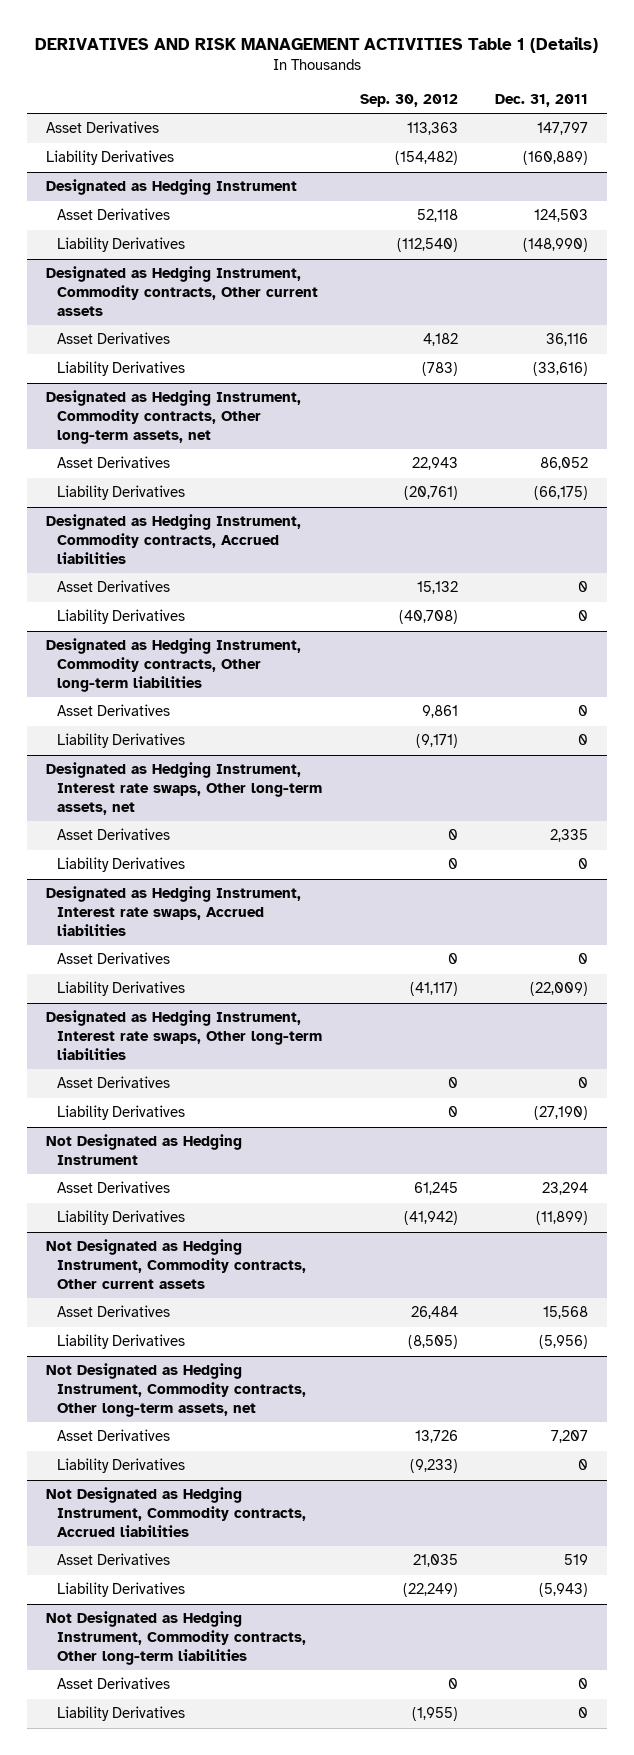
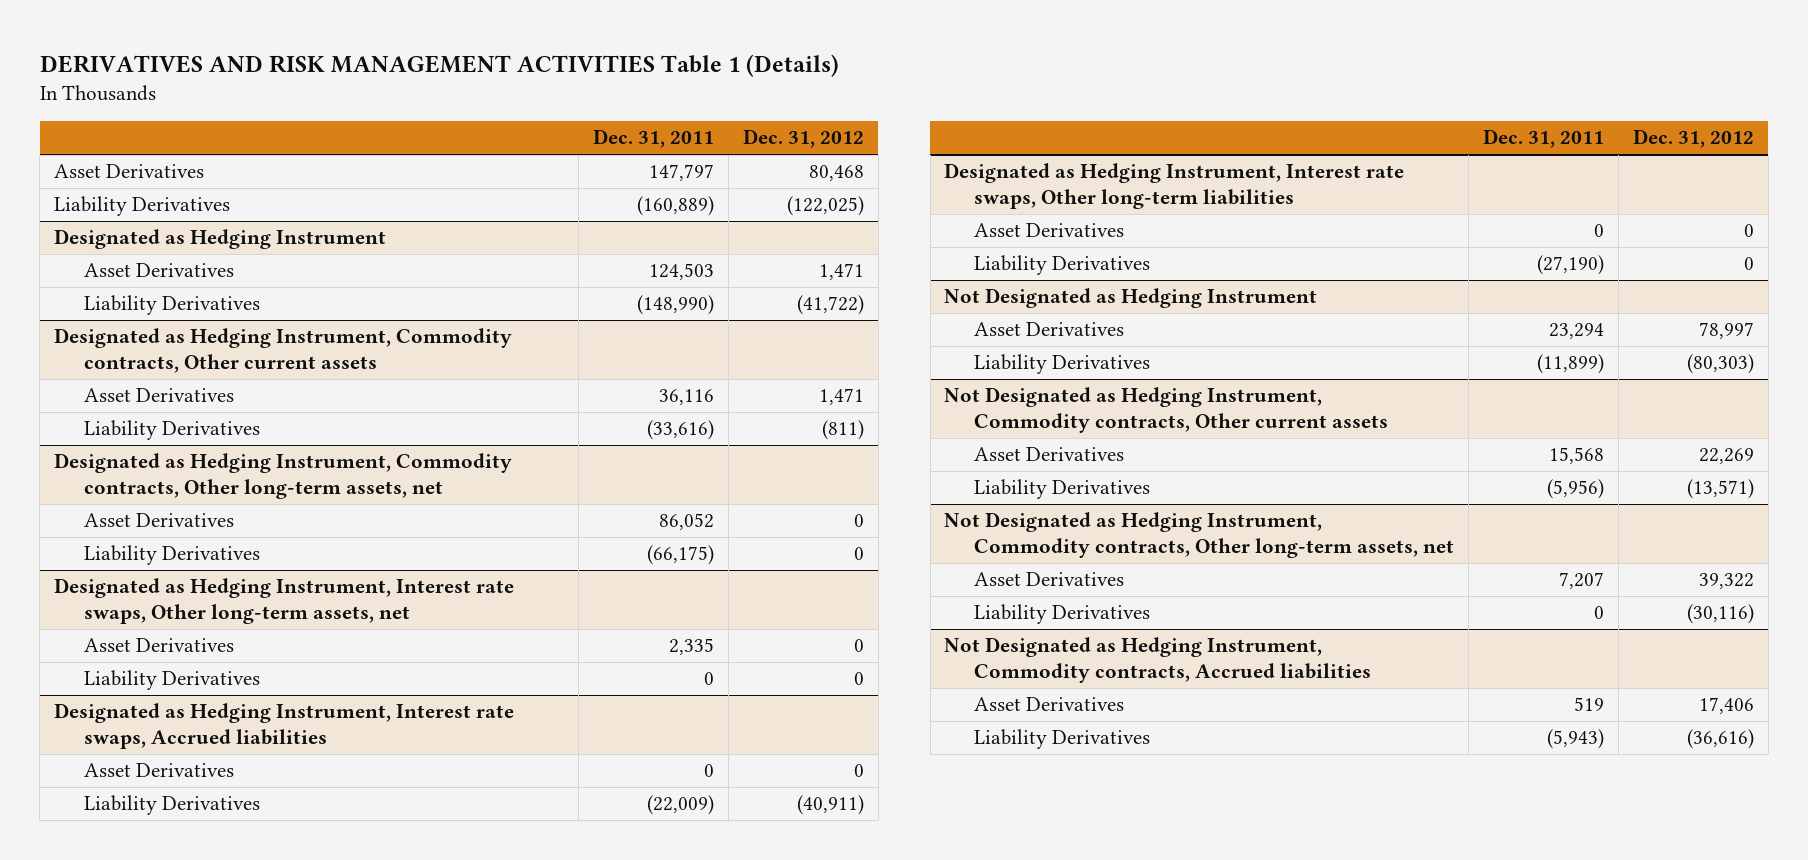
- | Sep. 30, 2012 | Dec. 31, 2011
+ | Dec. 31, 2011 | Dec. 31, 2012
- Designated as Hedging Instrument, Commodity contracts, Accrued liabilities
- Asset Derivatives | 15,132 | 0
- Liability Derivatives | (40,708) | 0
- Designated as Hedging Instrument, Commodity contracts, Other long-term liabilities
- Asset Derivatives | 9,861 | 0
- Liability Derivatives | (9,171) | 0
- Not Designated as Hedging Instrument, Commodity contracts, Other long-term liabilities
- Asset Derivatives | 0 | 0
- Liability Derivatives | (1,955) | 0

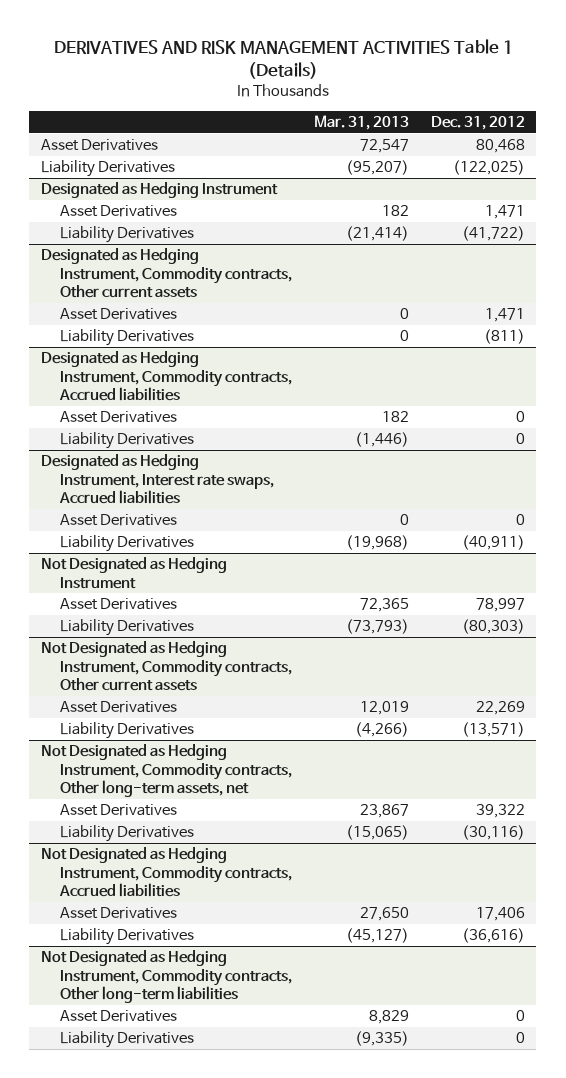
- | Dec. 31, 2011 | Dec. 31, 2012
+ | Mar. 31, 2013 | Dec. 31, 2012
- Designated as Hedging Instrument, Commodity contracts, Other long-term assets, net
- Asset Derivatives | 86,052 | 0
- Liability Derivatives | (66,175) | 0
- Designated as Hedging Instrument, Interest rate swaps, Other long-term assets, net
+ Designated as Hedging Instrument, Commodity contracts, Accrued liabilities
- Designated as Hedging Instrument, Interest rate swaps, Other long-term liabilities
- Asset Derivatives | 0 | 0
- Liability Derivatives | (27,190) | 0
+ Not Designated as Hedging Instrument, Commodity contracts, Other long-term liabilities
+ Asset Derivatives | 8,829 | 0
+ Liability Derivatives | (9,335) | 0

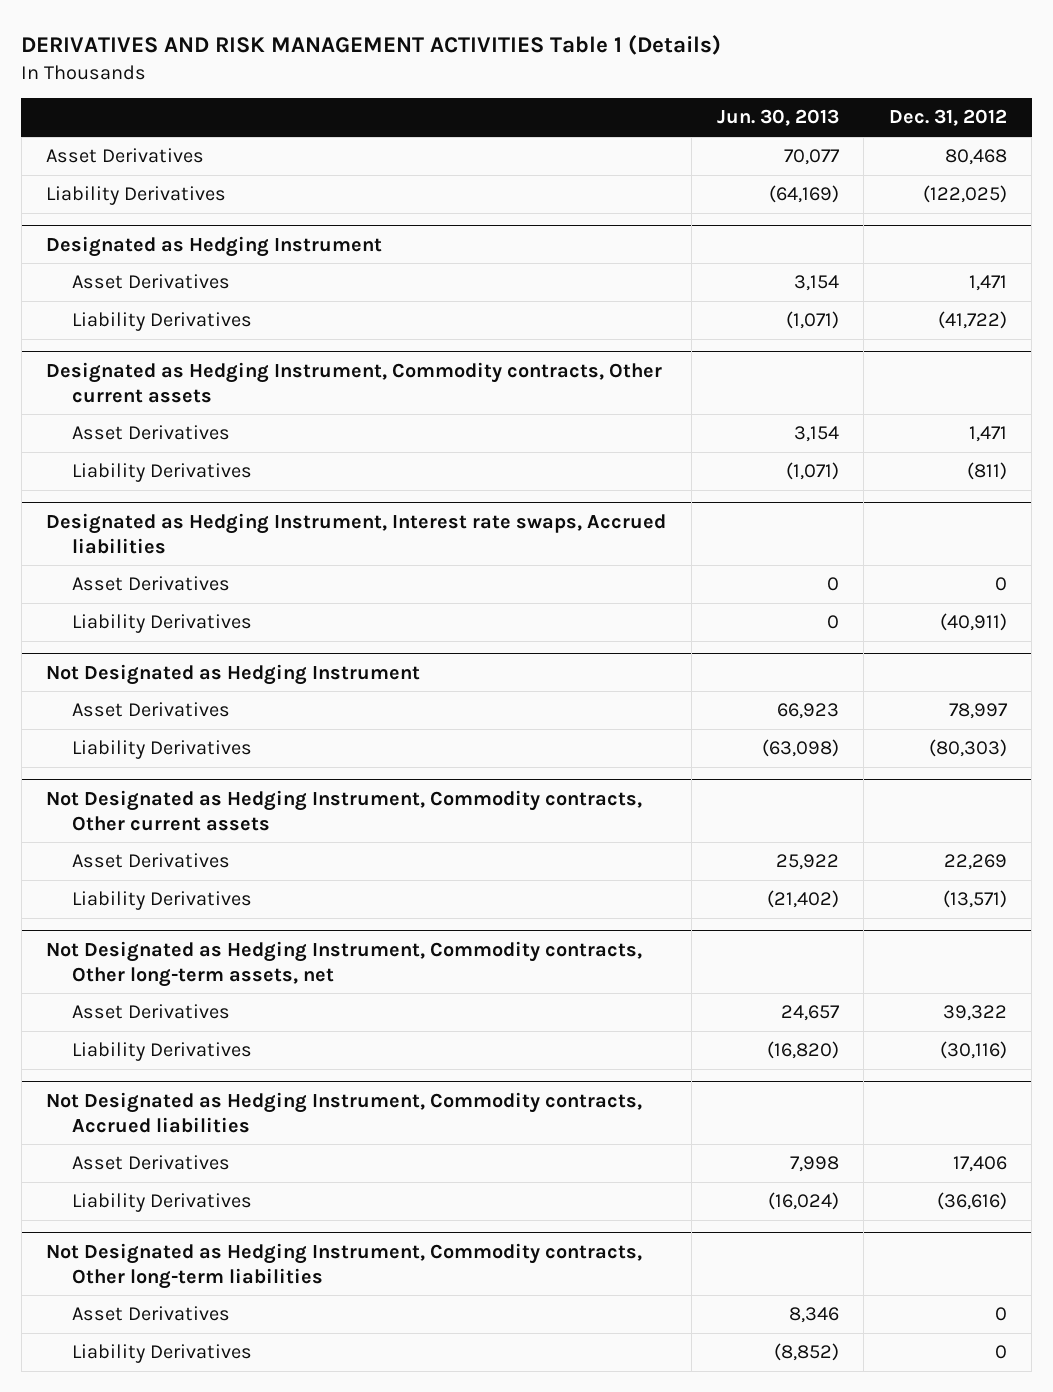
- | Mar. 31, 2013 | Dec. 31, 2012
+ | Jun. 30, 2013 | Dec. 31, 2012
- Designated as Hedging Instrument, Commodity contracts, Accrued liabilities
- Asset Derivatives | 182 | 0
- Liability Derivatives | (1,446) | 0

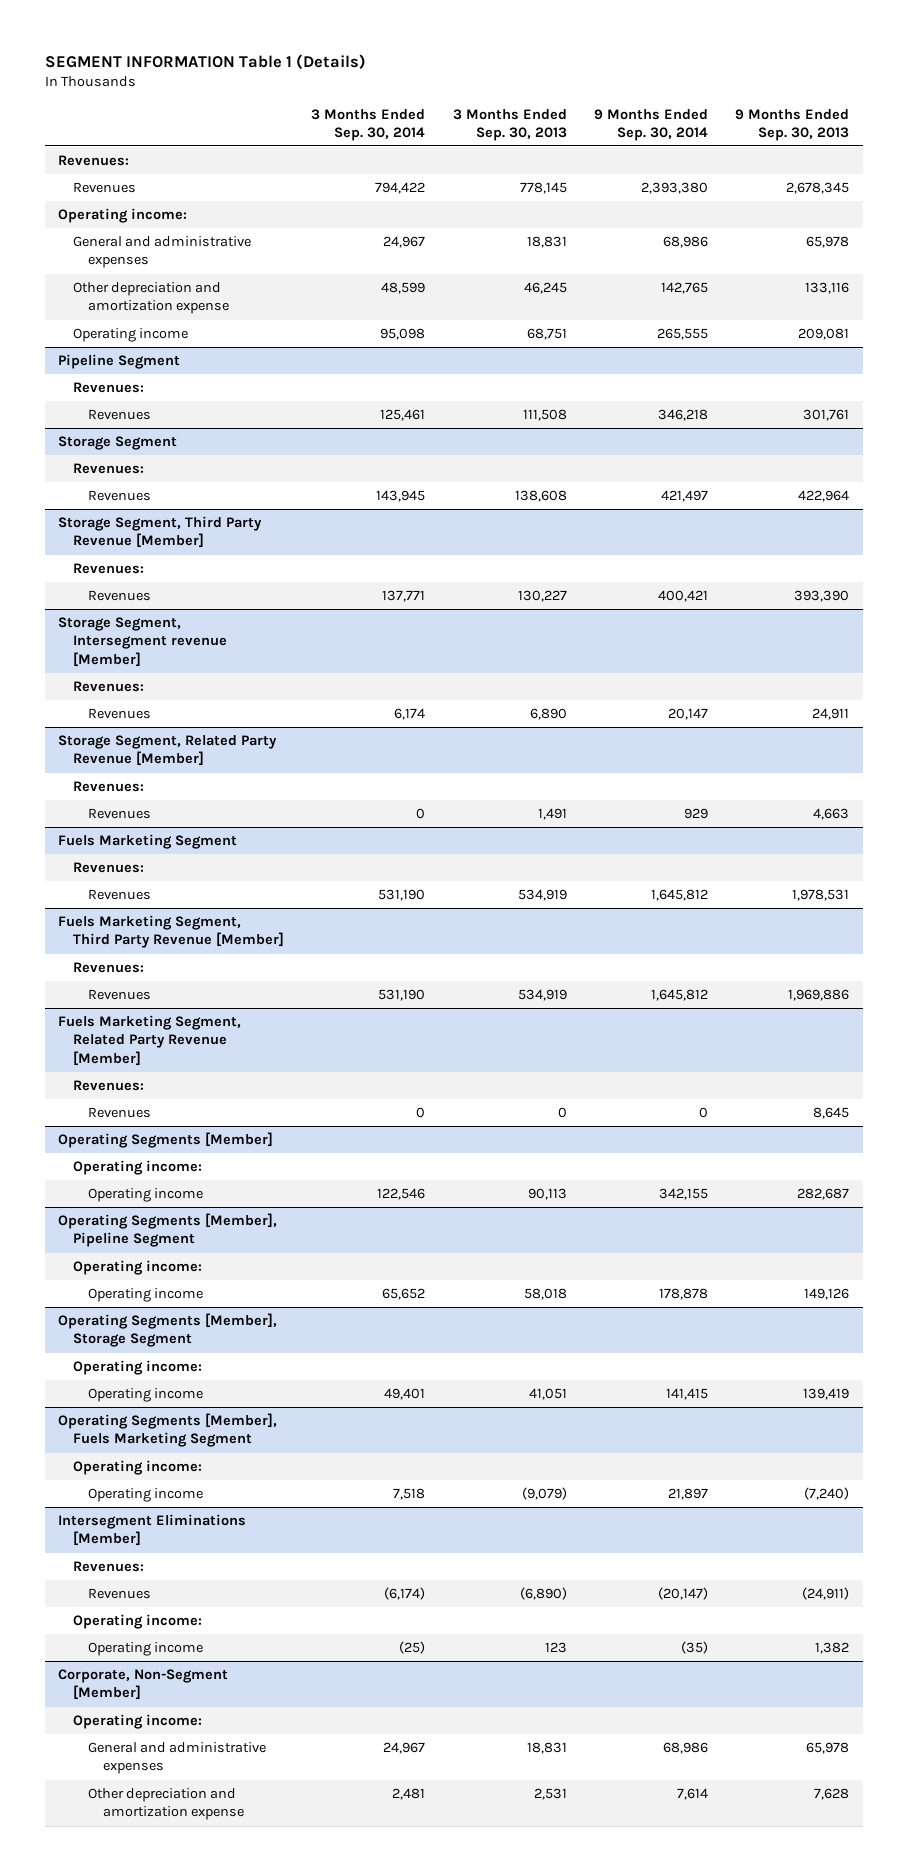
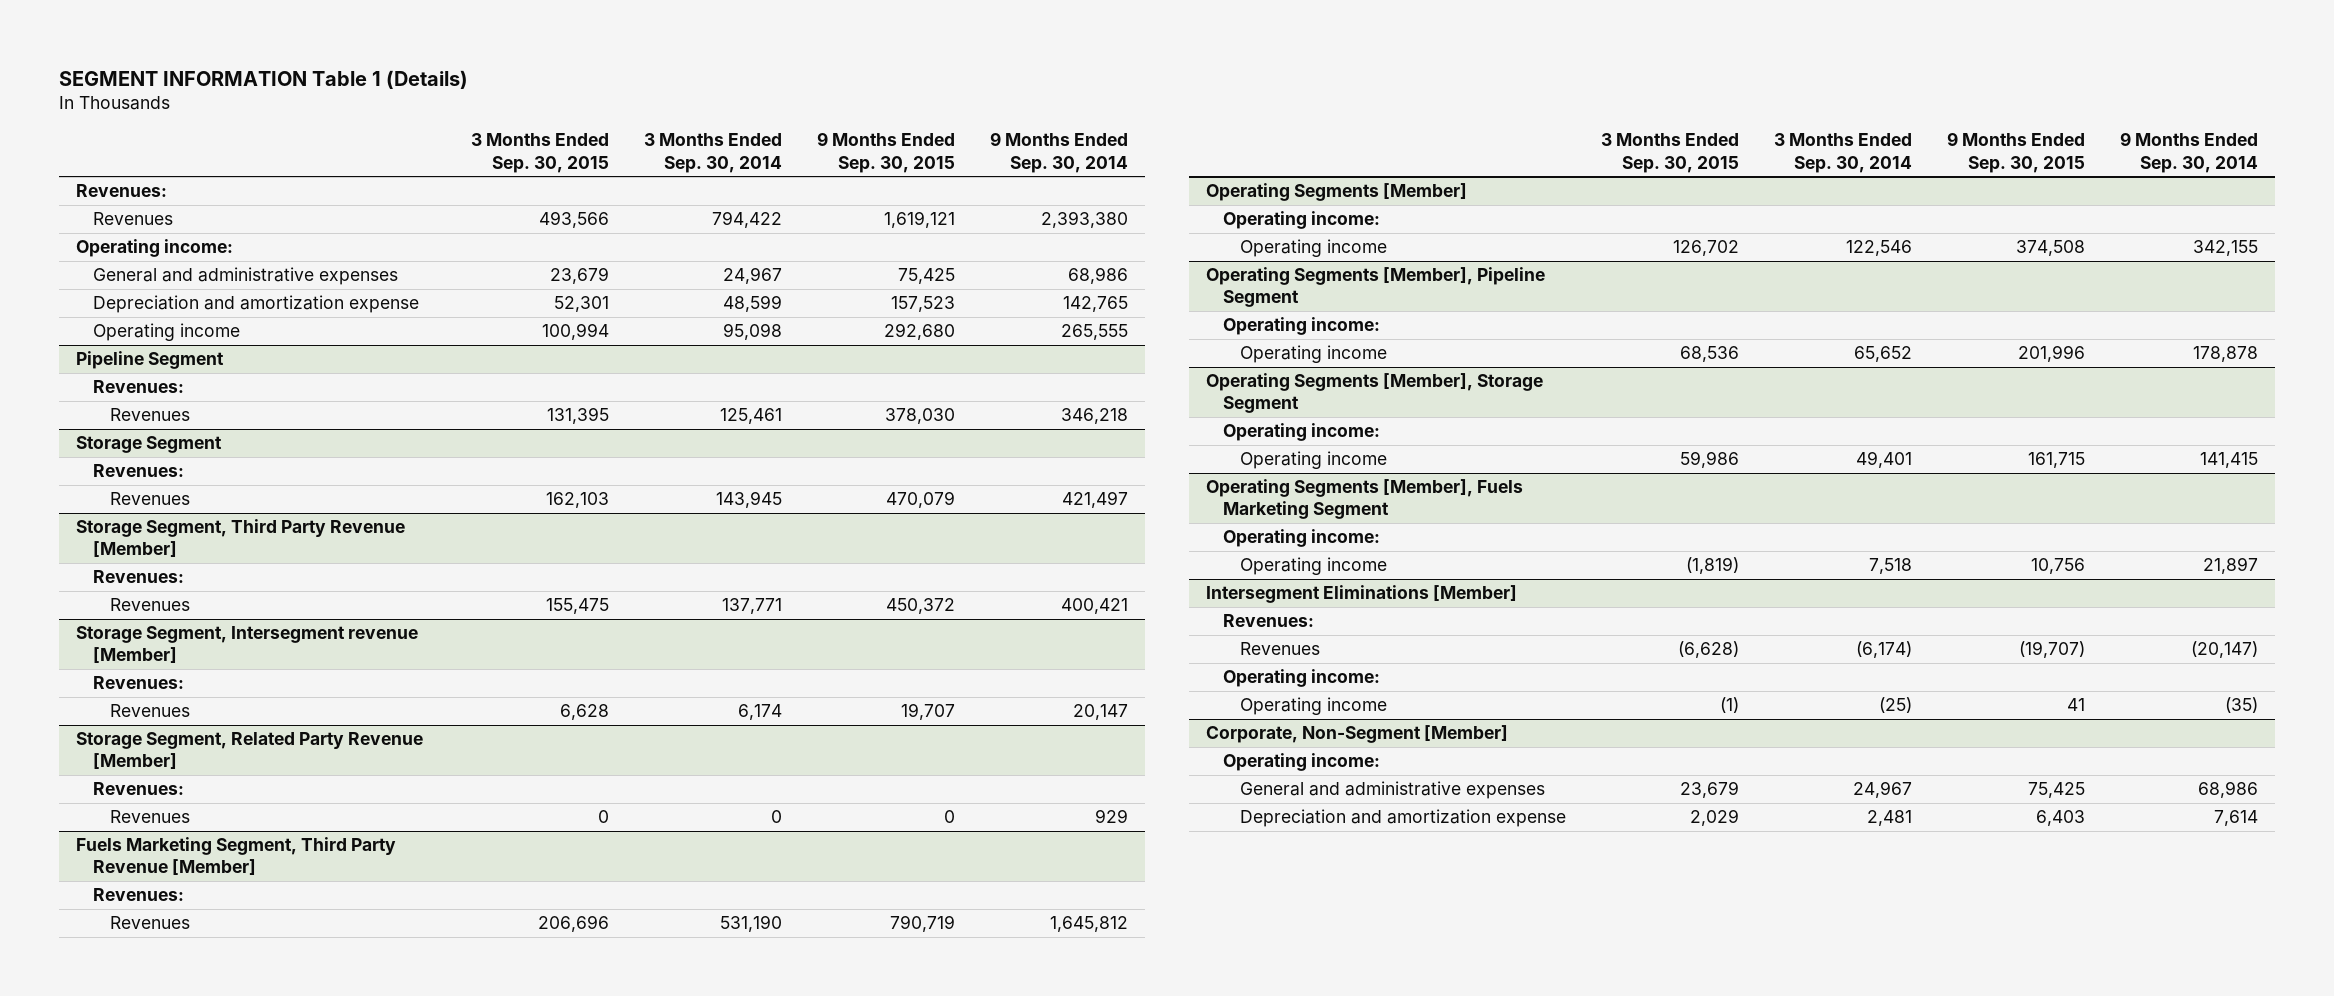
- | 3 Months Ended Sep. 30, 2014 | 3 Months Ended Sep. 30, 2013 | 9 Months Ended Sep. 30, 2014 | 9 Months Ended Sep. 30, 2013
+ | 3 Months Ended Sep. 30, 2015 | 3 Months Ended Sep. 30, 2014 | 9 Months Ended Sep. 30, 2015 | 9 Months Ended Sep. 30, 2014
- Other depreciation and amortization expense | 48,599 | 46,245 | 142,765 | 133,116
+ Depreciation and amortization expense | 52,301 | 48,599 | 157,523 | 142,765
- Fuels Marketing Segment
- Revenues:
- Revenues | 531,190 | 534,919 | 1,645,812 | 1,978,531
- Fuels Marketing Segment, Related Party Revenue [Member]
- Revenues:
- Revenues | 0 | 0 | 0 | 8,645
@ Corporate, Non-Segment [Member]
- Other depreciation and amortization expense | 2,481 | 2,531 | 7,614 | 7,628
+ Depreciation and amortization expense | 2,029 | 2,481 | 6,403 | 7,614

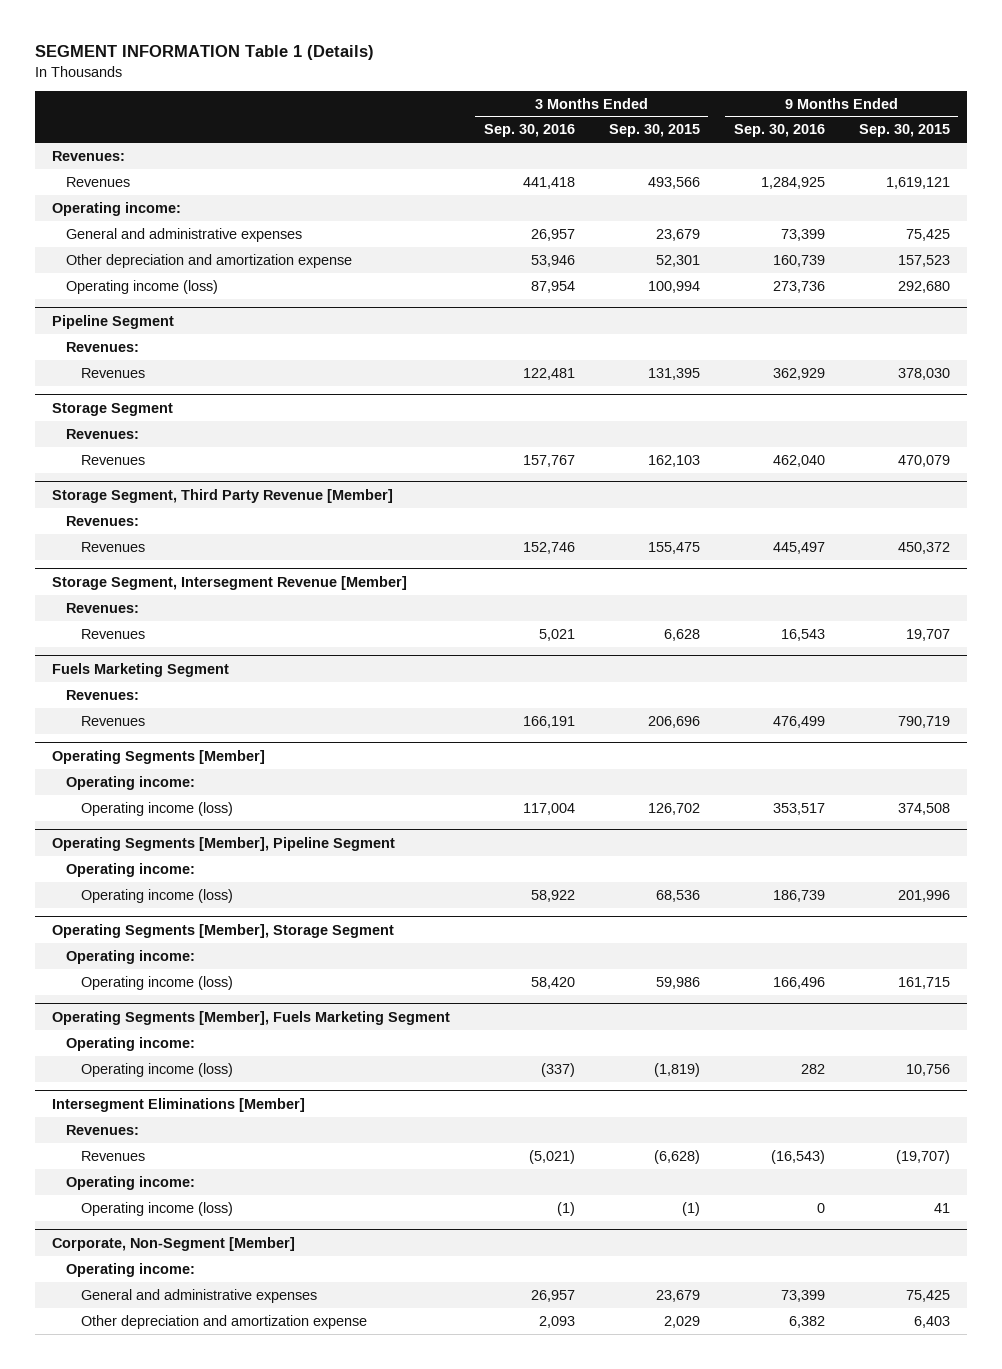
- | 3 Months Ended Sep. 30, 2015 | 3 Months Ended Sep. 30, 2014 | 9 Months Ended Sep. 30, 2015 | 9 Months Ended Sep. 30, 2014
+ | 3 Months Ended Sep. 30, 2016 | 3 Months Ended Sep. 30, 2015 | 9 Months Ended Sep. 30, 2016 | 9 Months Ended Sep. 30, 2015
- Depreciation and amortization expense | 52,301 | 48,599 | 157,523 | 142,765
- Operating income | 100,994 | 95,098 | 292,680 | 265,555
+ Other depreciation and amortization expense | 53,946 | 52,301 | 160,739 | 157,523
+ Operating income (loss) | 87,954 | 100,994 | 273,736 | 292,680
- Storage Segment, Intersegment revenue [Member]
+ Storage Segment, Intersegment Revenue [Member]
- Storage Segment, Related Party Revenue [Member]
- Revenues:
- Revenues | 0 | 0 | 0 | 929
- Fuels Marketing Segment, Third Party Revenue [Member]
+ Fuels Marketing Segment
@ Operating Segments [Member]
- Operating income | 126,702 | 122,546 | 374,508 | 342,155
+ Operating income (loss) | 117,004 | 126,702 | 353,517 | 374,508
@ Operating Segments [Member], Pipeline Segment
- Operating income | 68,536 | 65,652 | 201,996 | 178,878
+ Operating income (loss) | 58,922 | 68,536 | 186,739 | 201,996
@ Operating Segments [Member], Storage Segment
- Operating income | 59,986 | 49,401 | 161,715 | 141,415
+ Operating income (loss) | 58,420 | 59,986 | 166,496 | 161,715
@ Operating Segments [Member], Fuels Marketing Segment
- Operating income | (1,819) | 7,518 | 10,756 | 21,897
+ Operating income (loss) | (337) | (1,819) | 282 | 10,756
@ Intersegment Eliminations [Member]
- Operating income | (1) | (25) | 41 | (35)
+ Operating income (loss) | (1) | (1) | 0 | 41
@ Corporate, Non-Segment [Member]
- Depreciation and amortization expense | 2,029 | 2,481 | 6,403 | 7,614
+ Other depreciation and amortization expense | 2,093 | 2,029 | 6,382 | 6,403

